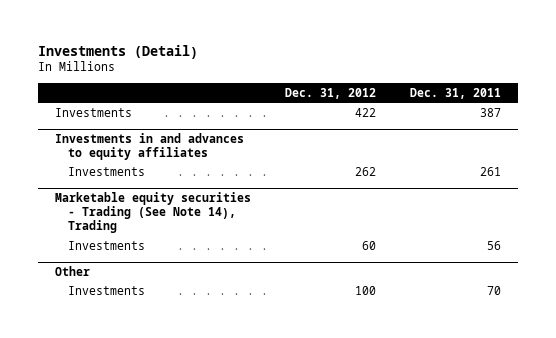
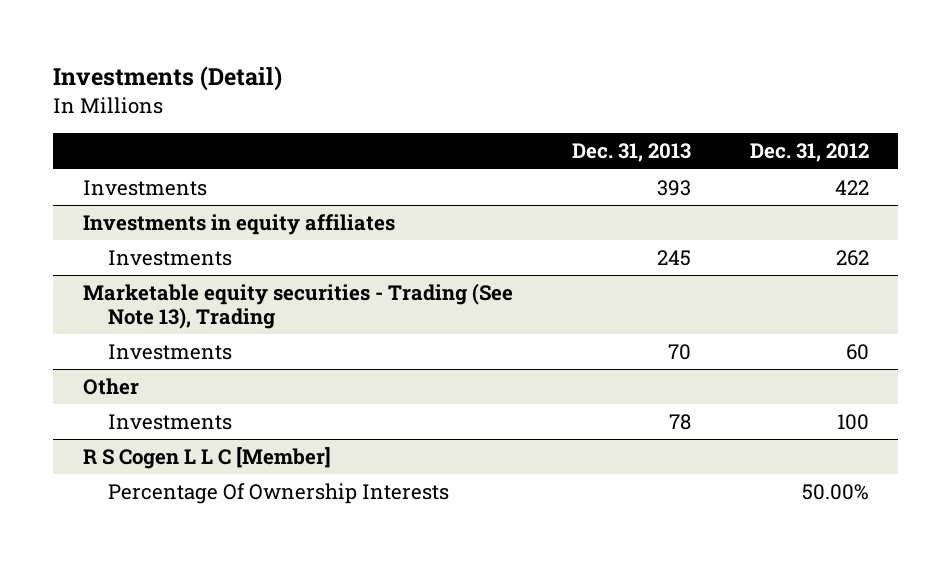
- | Dec. 31, 2012 | Dec. 31, 2011
+ | Dec. 31, 2013 | Dec. 31, 2012
- Investments in and advances to equity affiliates
+ Investments in equity affiliates
- Marketable equity securities - Trading (See Note 14), Trading
+ Marketable equity securities - Trading (See Note 13), Trading
+ R S Cogen L L C [Member]
+ Percentage Of Ownership Interests | | 50.00%

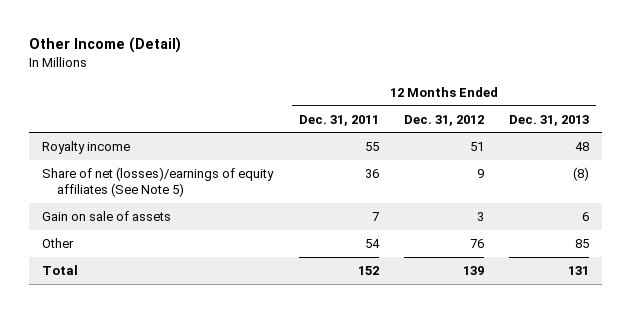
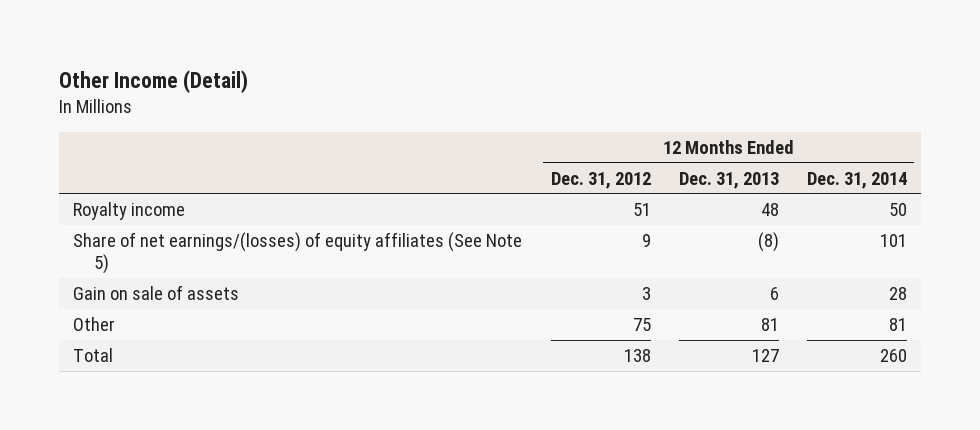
- | 12 Months Ended Dec. 31, 2011 | 12 Months Ended Dec. 31, 2012 | 12 Months Ended Dec. 31, 2013
+ | 12 Months Ended Dec. 31, 2012 | 12 Months Ended Dec. 31, 2013 | 12 Months Ended Dec. 31, 2014
- Share of net (losses)/earnings of equity affiliates (See Note 5) | 36 | 9 | (8)
+ Share of net earnings/(losses) of equity affiliates (See Note 5) | 9 | (8) | 101
- Other | 54 | 76 | 85
- Total | 152 | 139 | 131
+ Other | 75 | 81 | 81
+ Total | 138 | 127 | 260

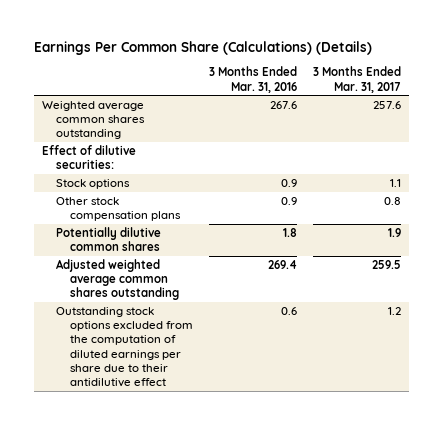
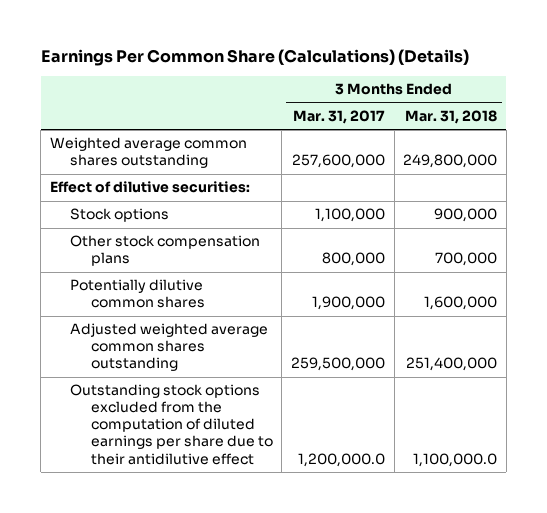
- | 3 Months Ended Mar. 31, 2016 | 3 Months Ended Mar. 31, 2017
+ | 3 Months Ended Mar. 31, 2017 | 3 Months Ended Mar. 31, 2018
- Weighted average common shares outstanding | 267.6 | 257.6
+ Weighted average common shares outstanding | 257,600,000 | 249,800,000
- Stock options | 0.9 | 1.1
- Other stock compensation plans | 0.9 | 0.8
- Potentially dilutive common shares | 1.8 | 1.9
- Adjusted weighted average common shares outstanding | 269.4 | 259.5
- Outstanding stock options excluded from the computation of diluted earnings per share due to their antidilutive effect | 0.6 | 1.2
+ Stock options | 1,100,000 | 900,000
+ Other stock compensation plans | 800,000 | 700,000
+ Potentially dilutive common shares | 1,900,000 | 1,600,000
+ Adjusted weighted average common shares outstanding | 259,500,000 | 251,400,000
+ Outstanding stock options excluded from the computation of diluted earnings per share due to their antidilutive effect | 1,200,000.0 | 1,100,000.0

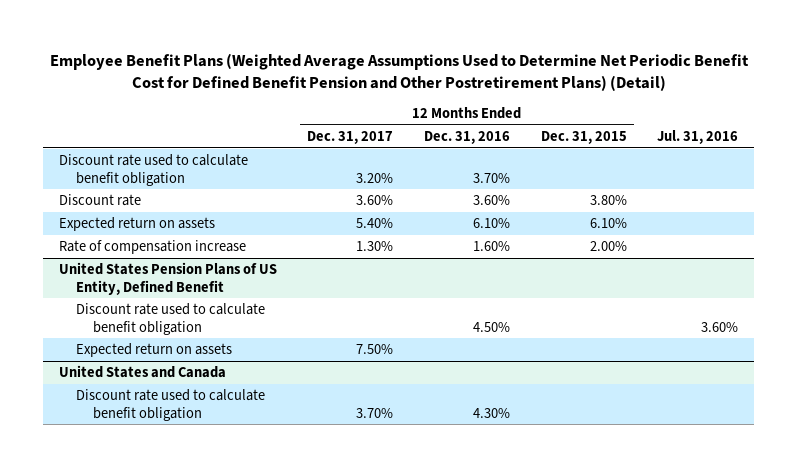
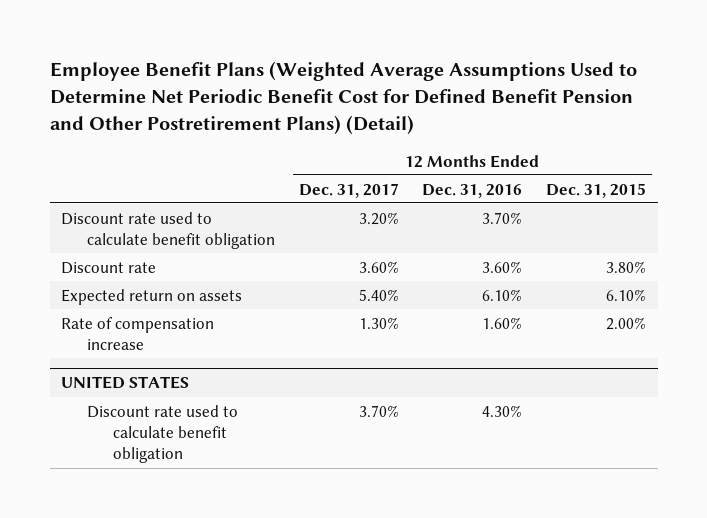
- | 12 Months Ended Dec. 31, 2017 | 12 Months Ended Dec. 31, 2016 | 12 Months Ended Dec. 31, 2015 | Jul. 31, 2016
+ | 12 Months Ended Dec. 31, 2017 | 12 Months Ended Dec. 31, 2016 | 12 Months Ended Dec. 31, 2015
- United States Pension Plans of US Entity, Defined Benefit
- Discount rate used to calculate benefit obligation | | 4.50% | | 3.60%
- Expected return on assets | 7.50% | | |
- United States and Canada
+ UNITED STATES

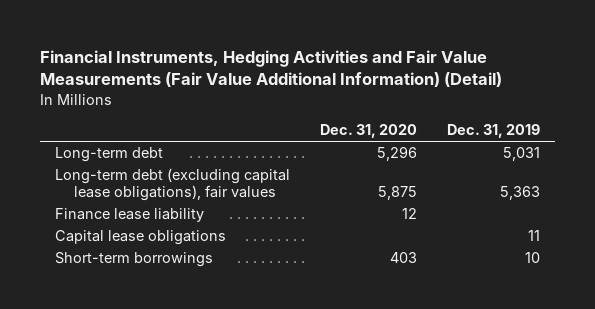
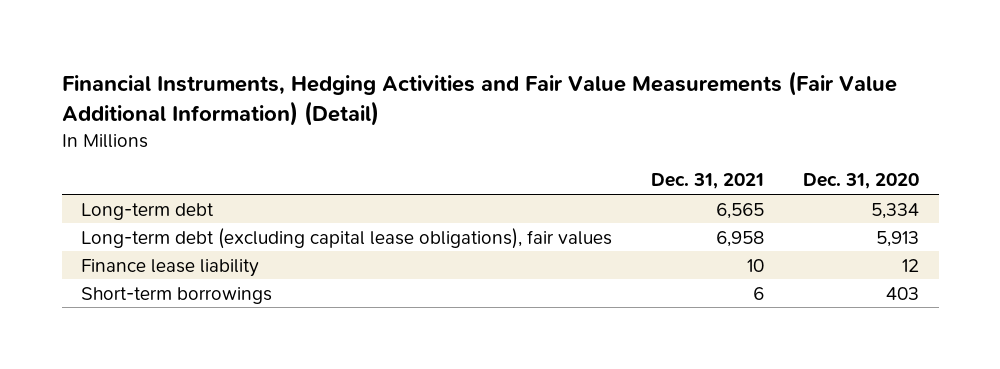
- | Dec. 31, 2020 | Dec. 31, 2019
+ | Dec. 31, 2021 | Dec. 31, 2020
- Long-term debt | 5,296 | 5,031
- Long-term debt (excluding capital lease obligations), fair values | 5,875 | 5,363
+ Long-term debt | 6,565 | 5,334
+ Long-term debt (excluding capital lease obligations), fair values | 6,958 | 5,913
- Capital lease obligations | | 11

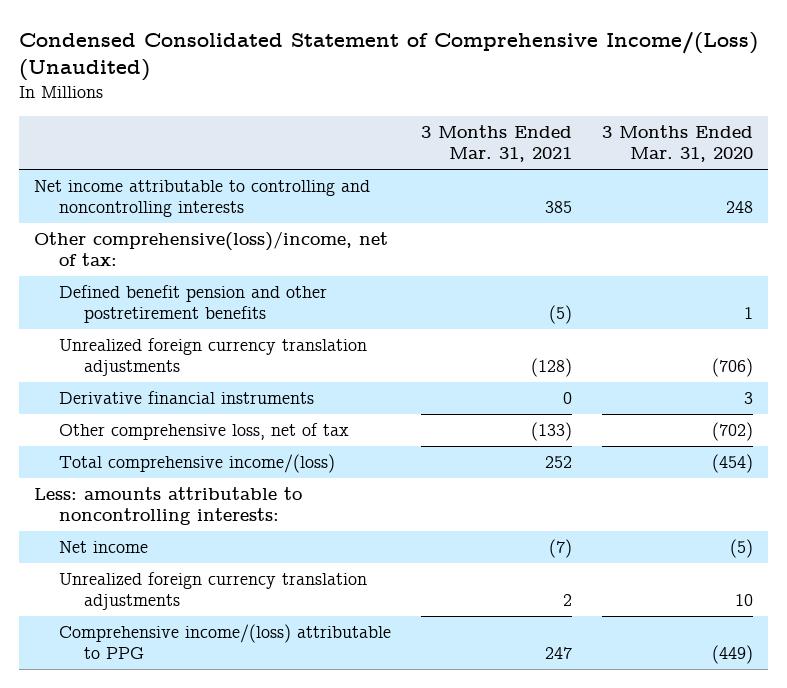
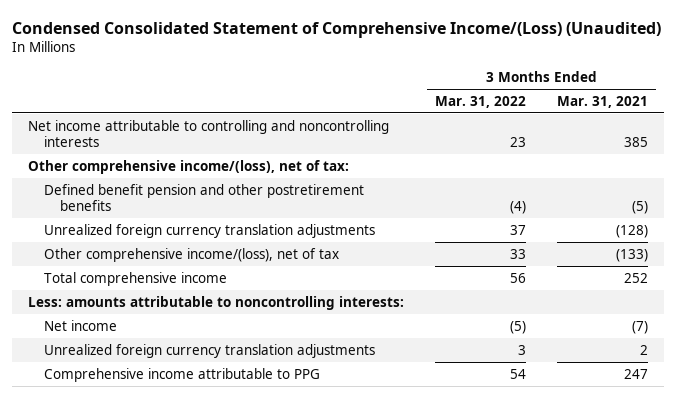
- | 3 Months Ended Mar. 31, 2021 | 3 Months Ended Mar. 31, 2020
+ | 3 Months Ended Mar. 31, 2022 | 3 Months Ended Mar. 31, 2021
- Other comprehensive(loss)/income, net of tax:
+ Other comprehensive income/(loss), net of tax:
- Derivative financial instruments | 0 | 3
- Other comprehensive loss, net of tax | (133) | (702)
- Total comprehensive income/(loss) | 252 | (454)
+ Other comprehensive income/(loss), net of tax | 33 | (133)
+ Total comprehensive income | 56 | 252
- Comprehensive income/(loss) attributable to PPG | 247 | (449)
+ Comprehensive income attributable to PPG | 54 | 247

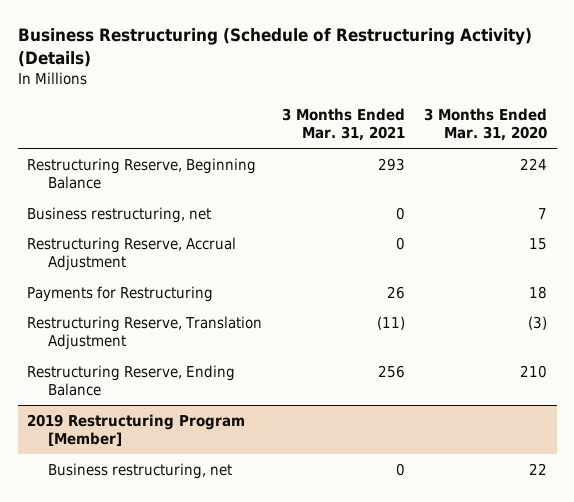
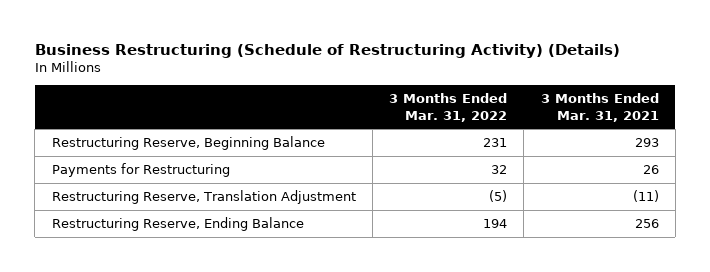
- | 3 Months Ended Mar. 31, 2021 | 3 Months Ended Mar. 31, 2020
+ | 3 Months Ended Mar. 31, 2022 | 3 Months Ended Mar. 31, 2021
- Business restructuring, net | 0 | 7
- Restructuring Reserve, Accrual Adjustment | 0 | 15
- 2019 Restructuring Program [Member]
- Business restructuring, net | 0 | 22

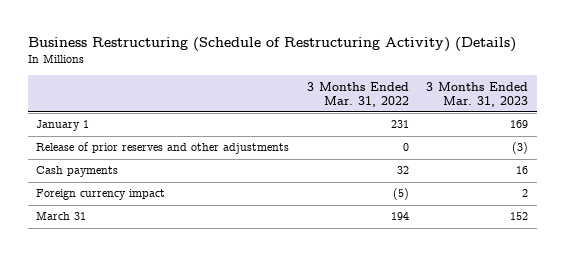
- | 3 Months Ended Mar. 31, 2022 | 3 Months Ended Mar. 31, 2021
+ | 3 Months Ended Mar. 31, 2022 | 3 Months Ended Mar. 31, 2023
- Restructuring Reserve, Beginning Balance | 231 | 293
- Payments for Restructuring | 32 | 26
- Restructuring Reserve, Translation Adjustment | (5) | (11)
- Restructuring Reserve, Ending Balance | 194 | 256
+ January 1 | 231 | 169
+ Release of prior reserves and other adjustments | 0 | (3)
+ Cash payments | 32 | 16
+ Foreign currency impact | (5) | 2
+ March 31 | 194 | 152

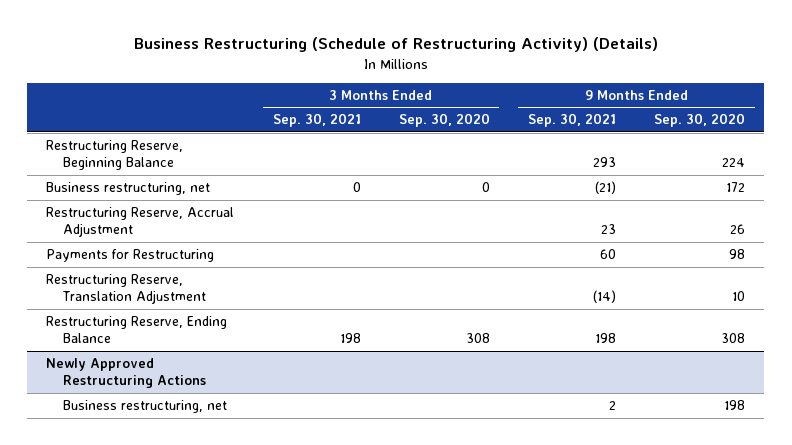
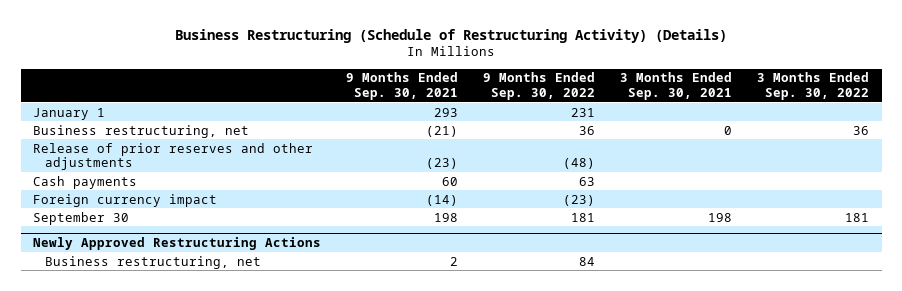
- | 3 Months Ended Sep. 30, 2021 | 3 Months Ended Sep. 30, 2020 | 9 Months Ended Sep. 30, 2021 | 9 Months Ended Sep. 30, 2020
+ | 9 Months Ended Sep. 30, 2021 | 9 Months Ended Sep. 30, 2022 | 3 Months Ended Sep. 30, 2021 | 3 Months Ended Sep. 30, 2022
- Restructuring Reserve, Beginning Balance | | | 293 | 224
+ January 1 | 293 | 231 | |
- Restructuring Reserve, Accrual Adjustment | | | 23 | 26
- Payments for Restructuring | | | 60 | 98
- Restructuring Reserve, Translation Adjustment | | | (14) | 10
- Restructuring Reserve, Ending Balance | 198 | 308 | 198 | 308
+ Release of prior reserves and other adjustments | (23) | (48) | |
+ Cash payments | 60 | 63 | |
+ Foreign currency impact | (14) | (23) | |
+ September 30 | 198 | 181 | 198 | 181

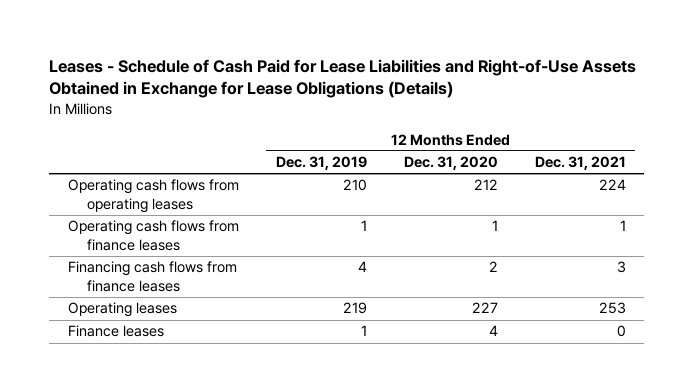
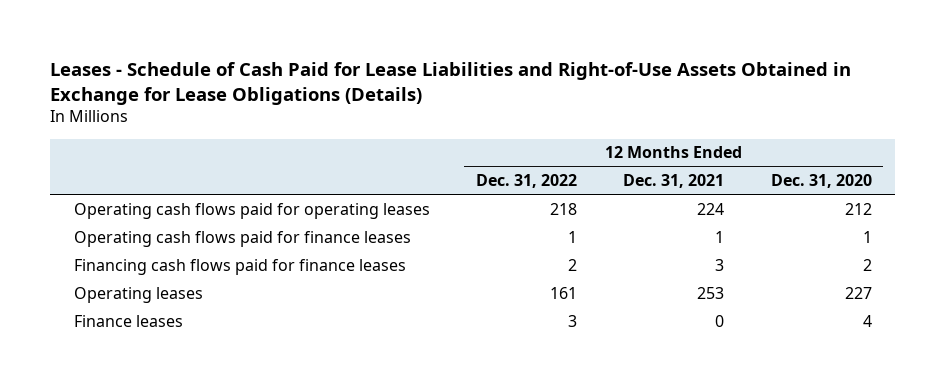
- | 12 Months Ended Dec. 31, 2019 | 12 Months Ended Dec. 31, 2020 | 12 Months Ended Dec. 31, 2021
+ | 12 Months Ended Dec. 31, 2022 | 12 Months Ended Dec. 31, 2021 | 12 Months Ended Dec. 31, 2020
- Operating cash flows from operating leases | 210 | 212 | 224
- Operating cash flows from finance leases | 1 | 1 | 1
- Financing cash flows from finance leases | 4 | 2 | 3
+ Operating cash flows paid for operating leases | 218 | 224 | 212
+ Operating cash flows paid for finance leases | 1 | 1 | 1
+ Financing cash flows paid for finance leases | 2 | 3 | 2

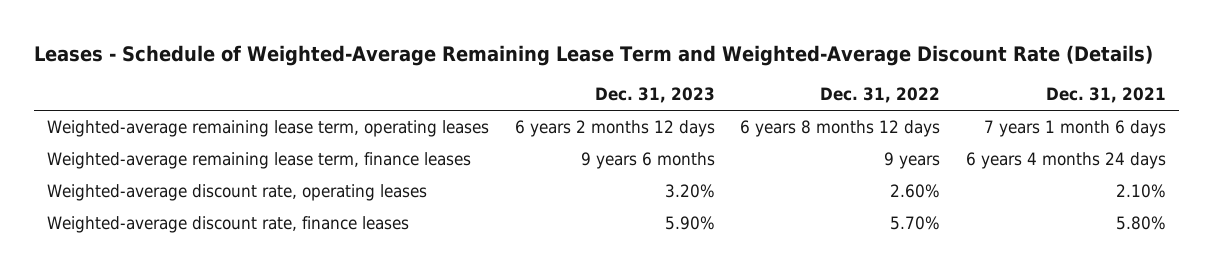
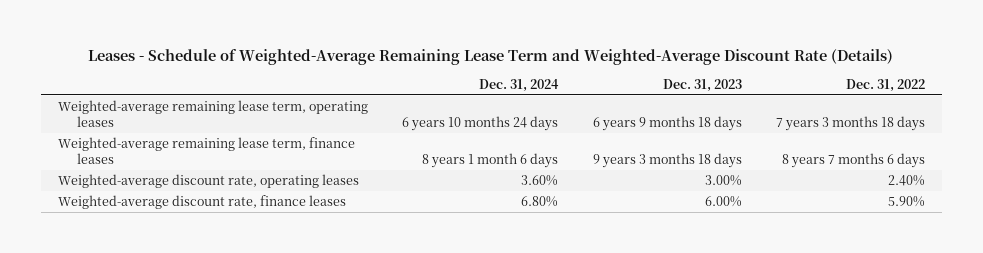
- | Dec. 31, 2023 | Dec. 31, 2022 | Dec. 31, 2021
+ | Dec. 31, 2024 | Dec. 31, 2023 | Dec. 31, 2022
- Weighted-average remaining lease term, operating leases | 6 years 2 months 12 days | 6 years 8 months 12 days | 7 years 1 month 6 days
- Weighted-average remaining lease term, finance leases | 9 years 6 months | 9 years | 6 years 4 months 24 days
- Weighted-average discount rate, operating leases | 3.20% | 2.60% | 2.10%
- Weighted-average discount rate, finance leases | 5.90% | 5.70% | 5.80%
+ Weighted-average remaining lease term, operating leases | 6 years 10 months 24 days | 6 years 9 months 18 days | 7 years 3 months 18 days
+ Weighted-average remaining lease term, finance leases | 8 years 1 month 6 days | 9 years 3 months 18 days | 8 years 7 months 6 days
+ Weighted-average discount rate, operating leases | 3.60% | 3.00% | 2.40%
+ Weighted-average discount rate, finance leases | 6.80% | 6.00% | 5.90%

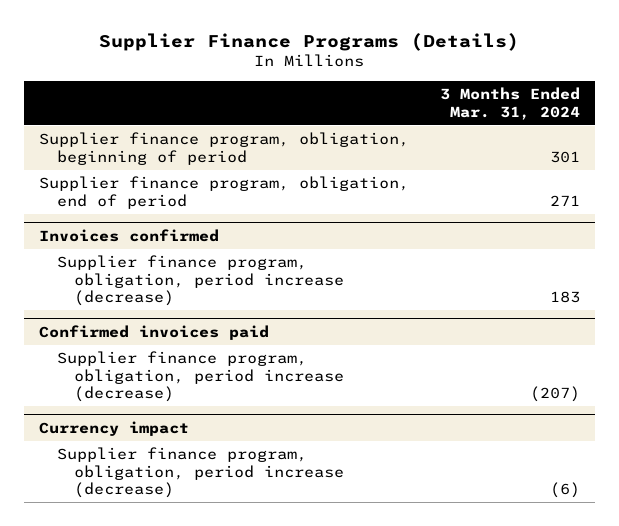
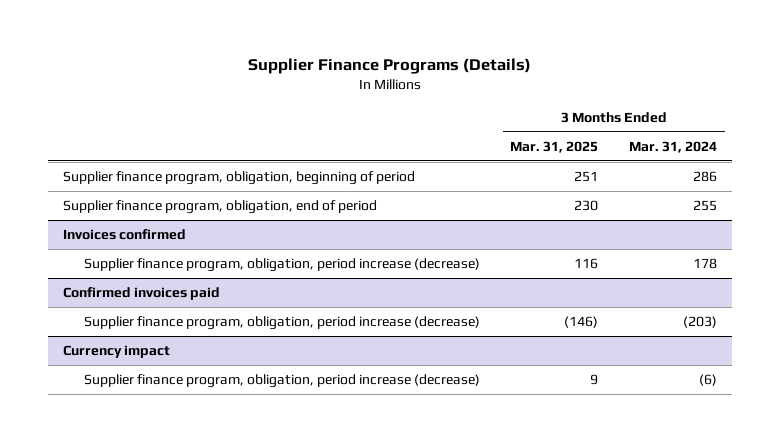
- | 3 Months Ended Mar. 31, 2024
+ | 3 Months Ended Mar. 31, 2025 | 3 Months Ended Mar. 31, 2024
- Supplier finance program, obligation, beginning of period | 301
- Supplier finance program, obligation, end of period | 271
+ Supplier finance program, obligation, beginning of period | 251 | 286
+ Supplier finance program, obligation, end of period | 230 | 255
@ Invoices confirmed
- Supplier finance program, obligation, period increase (decrease) | 183
+ Supplier finance program, obligation, period increase (decrease) | 116 | 178
@ Confirmed invoices paid
- Supplier finance program, obligation, period increase (decrease) | (207)
+ Supplier finance program, obligation, period increase (decrease) | (146) | (203)

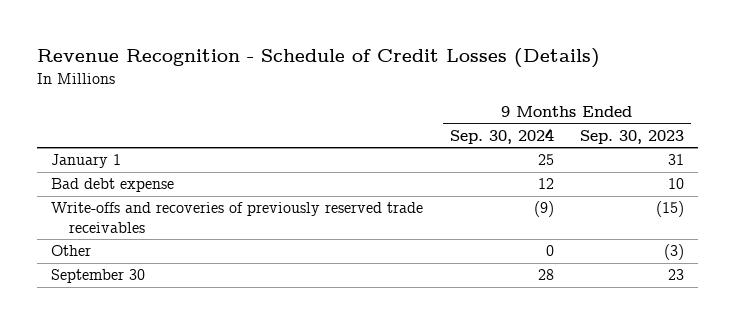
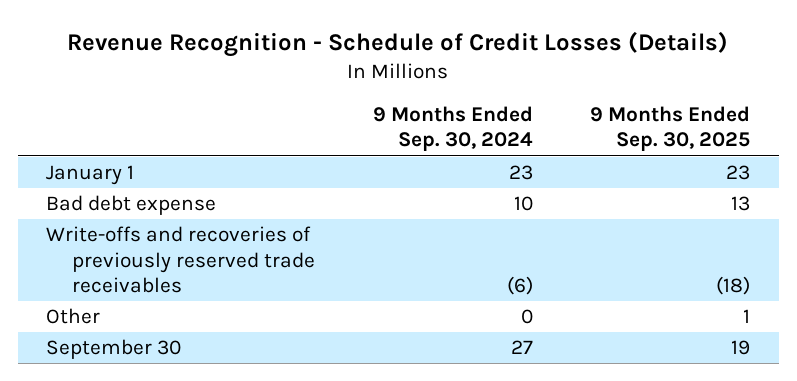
- | 9 Months Ended Sep. 30, 2024 | 9 Months Ended Sep. 30, 2023
+ | 9 Months Ended Sep. 30, 2024 | 9 Months Ended Sep. 30, 2025
- January 1 | 25 | 31
- Bad debt expense | 12 | 10
- Write-offs and recoveries of previously reserved trade receivables | (9) | (15)
+ January 1 | 23 | 23
+ Bad debt expense | 10 | 13
+ Write-offs and recoveries of previously reserved trade receivables | (6) | (18)
- September 30 | 28 | 23
+ September 30 | 27 | 19

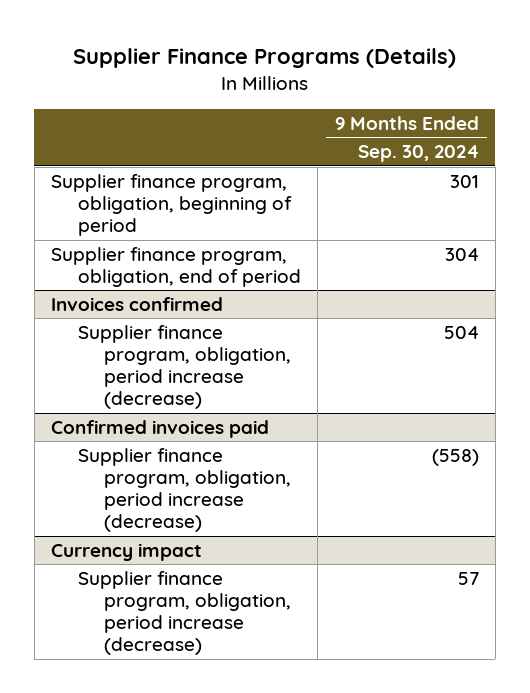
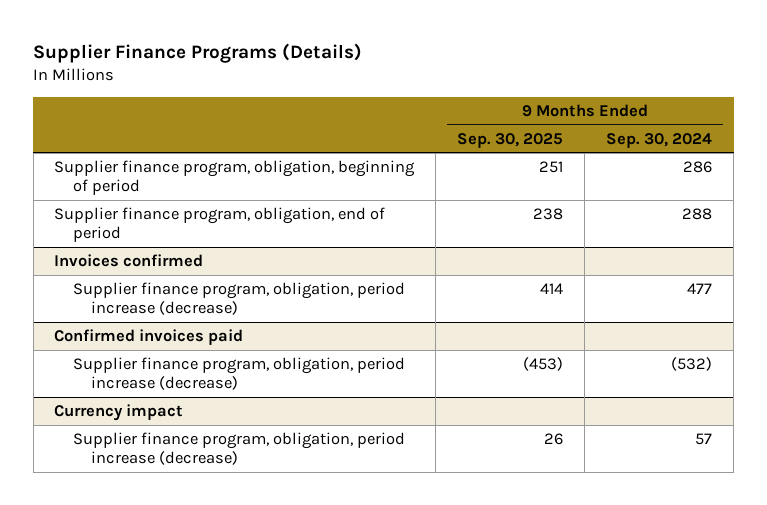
- | 9 Months Ended Sep. 30, 2024
+ | 9 Months Ended Sep. 30, 2025 | 9 Months Ended Sep. 30, 2024
- Supplier finance program, obligation, beginning of period | 301
- Supplier finance program, obligation, end of period | 304
+ Supplier finance program, obligation, beginning of period | 251 | 286
+ Supplier finance program, obligation, end of period | 238 | 288
@ Invoices confirmed
- Supplier finance program, obligation, period increase (decrease) | 504
+ Supplier finance program, obligation, period increase (decrease) | 414 | 477
@ Confirmed invoices paid
- Supplier finance program, obligation, period increase (decrease) | (558)
+ Supplier finance program, obligation, period increase (decrease) | (453) | (532)

